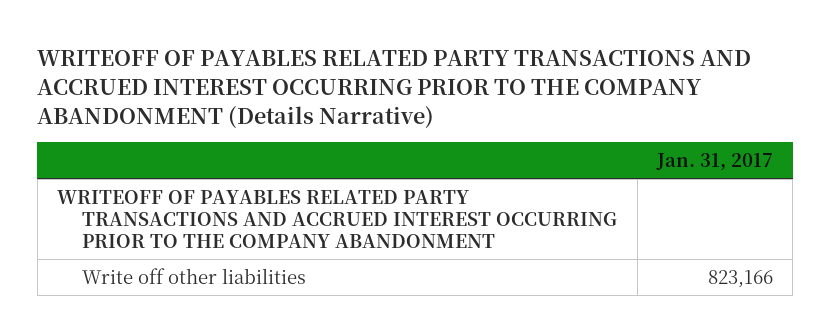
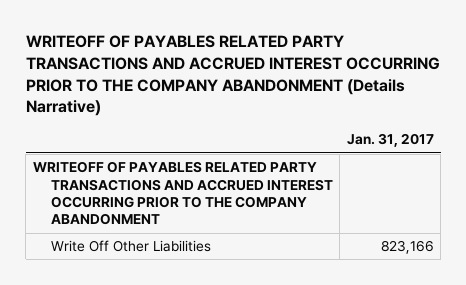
- Write off other liabilities | 823,166
+ Write Off Other Liabilities | 823,166

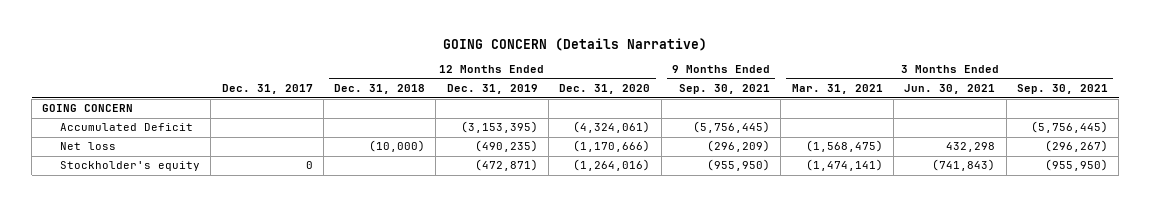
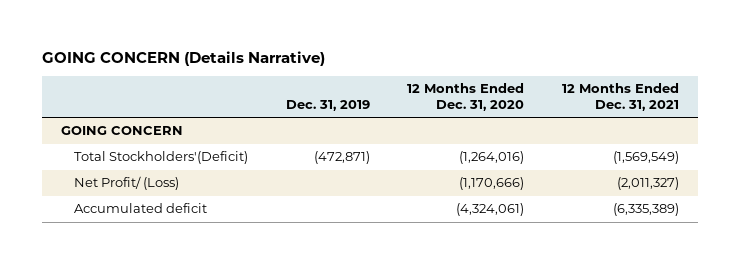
- | Dec. 31, 2017 | 12 Months Ended Dec. 31, 2018 | 12 Months Ended Dec. 31, 2019 | 12 Months Ended Dec. 31, 2020 | 9 Months Ended Sep. 30, 2021 | 3 Months Ended Mar. 31, 2021 | 3 Months Ended Jun. 30, 2021 | 3 Months Ended Sep. 30, 2021
+ | Dec. 31, 2019 | 12 Months Ended Dec. 31, 2020 | 12 Months Ended Dec. 31, 2021
- Accumulated Deficit | | | (3,153,395) | (4,324,061) | (5,756,445) | | | (5,756,445)
- Net loss | | (10,000) | (490,235) | (1,170,666) | (296,209) | (1,568,475) | 432,298 | (296,267)
- Stockholder's equity | 0 | | (472,871) | (1,264,016) | (955,950) | (1,474,141) | (741,843) | (955,950)
+ Total Stockholders'(Deficit) | (472,871) | (1,264,016) | (1,569,549)
+ Net Profit/ (Loss) | | (1,170,666) | (2,011,327)
+ Accumulated deficit | | (4,324,061) | (6,335,389)

